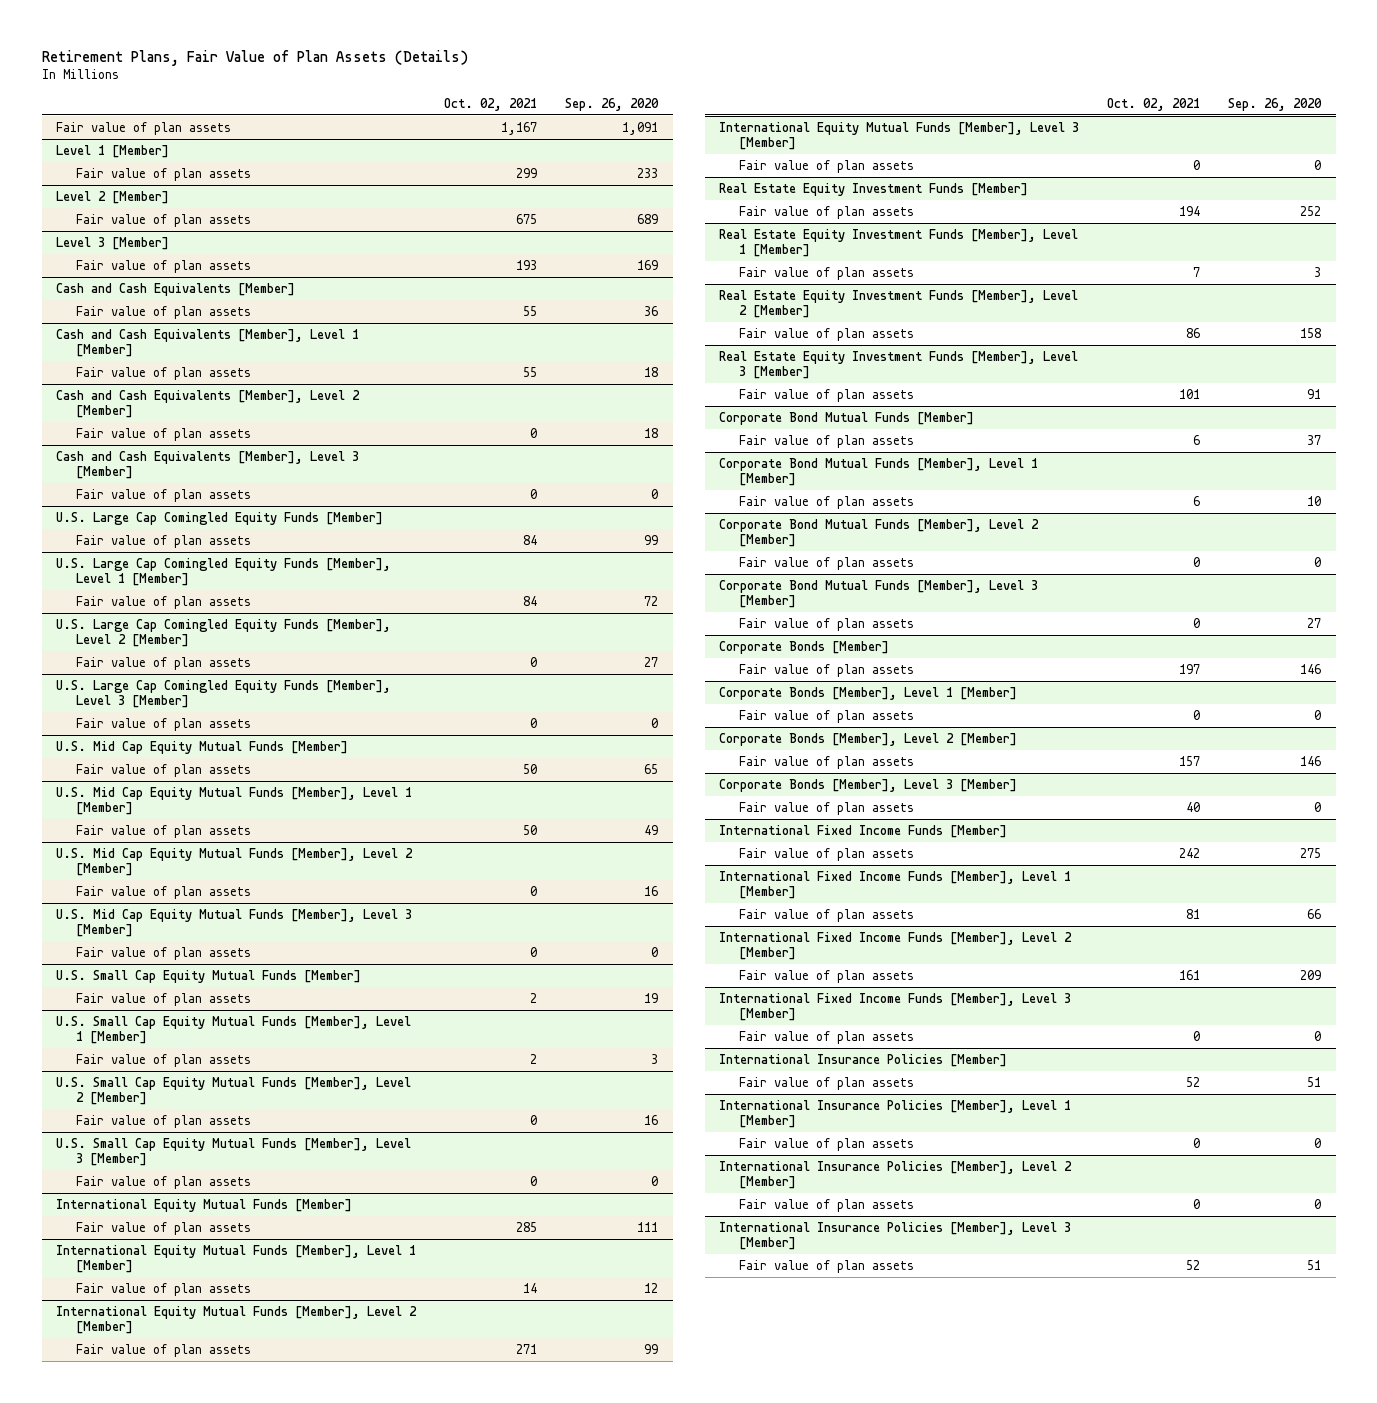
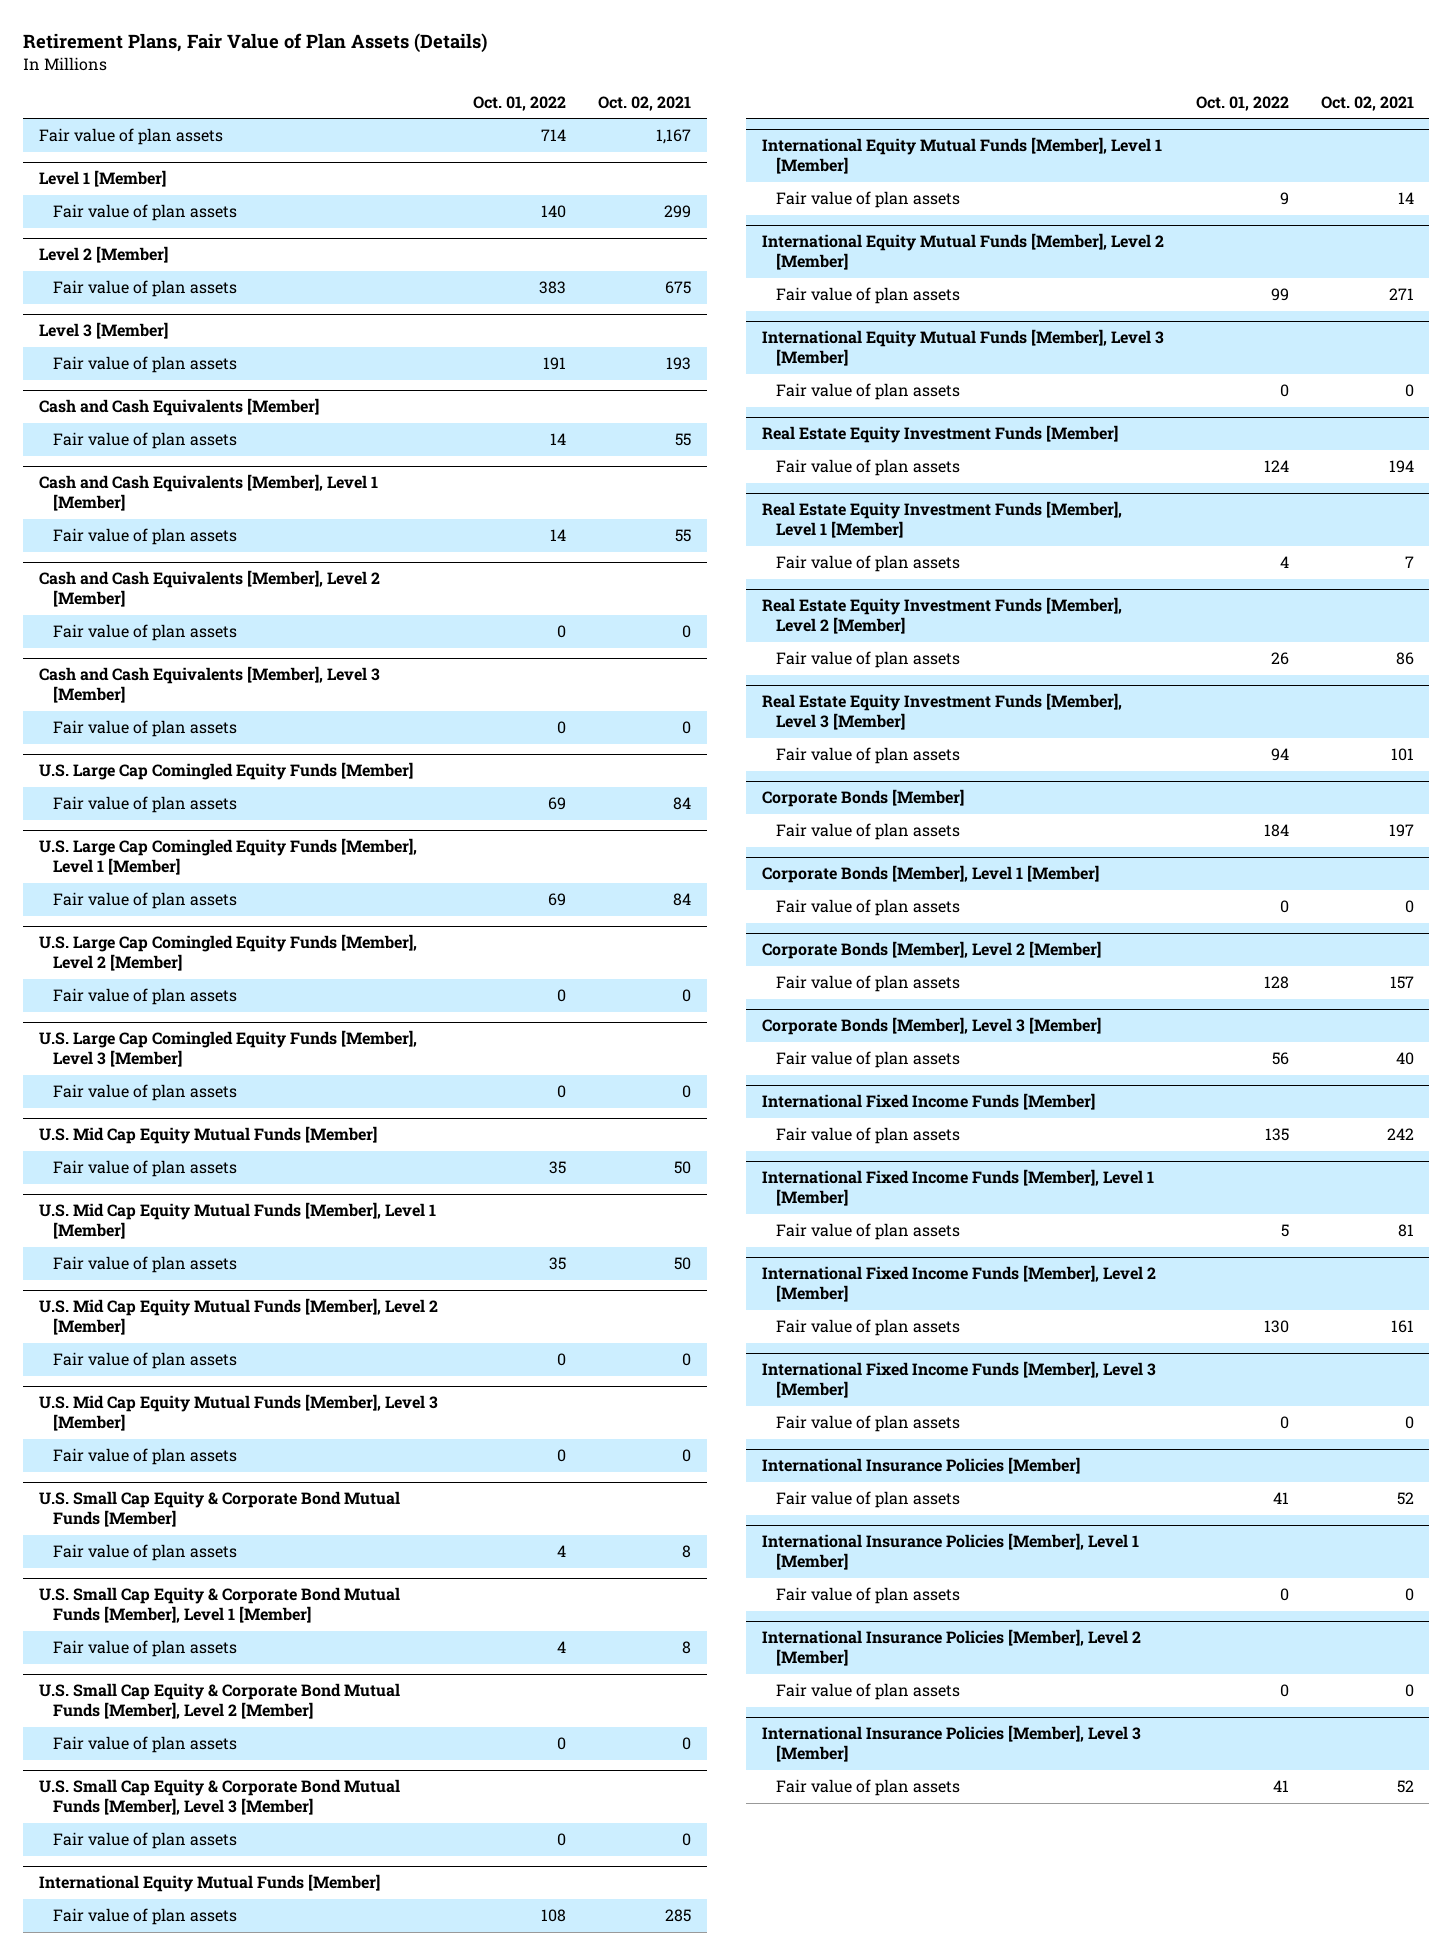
- | Oct. 02, 2021 | Sep. 26, 2020
+ | Oct. 01, 2022 | Oct. 02, 2021
- U.S. Small Cap Equity Mutual Funds [Member]
- Fair value of plan assets | 2 | 19
- U.S. Small Cap Equity Mutual Funds [Member], Level 1 [Member]
- Fair value of plan assets | 2 | 3
- U.S. Small Cap Equity Mutual Funds [Member], Level 2 [Member]
+ U.S. Small Cap Equity & Corporate Bond Mutual Funds [Member]
+ Fair value of plan assets | 4 | 8
+ U.S. Small Cap Equity & Corporate Bond Mutual Funds [Member], Level 1 [Member]
+ Fair value of plan assets | 4 | 8
+ U.S. Small Cap Equity & Corporate Bond Mutual Funds [Member], Level 2 [Member]
- U.S. Small Cap Equity Mutual Funds [Member], Level 3 [Member]
+ U.S. Small Cap Equity & Corporate Bond Mutual Funds [Member], Level 3 [Member]
- Corporate Bond Mutual Funds [Member]
- Fair value of plan assets | 6 | 37
- Corporate Bond Mutual Funds [Member], Level 1 [Member]
- Fair value of plan assets | 6 | 10
- Corporate Bond Mutual Funds [Member], Level 2 [Member]
- Fair value of plan assets | 0 | 0
- Corporate Bond Mutual Funds [Member], Level 3 [Member]
- Fair value of plan assets | 0 | 27

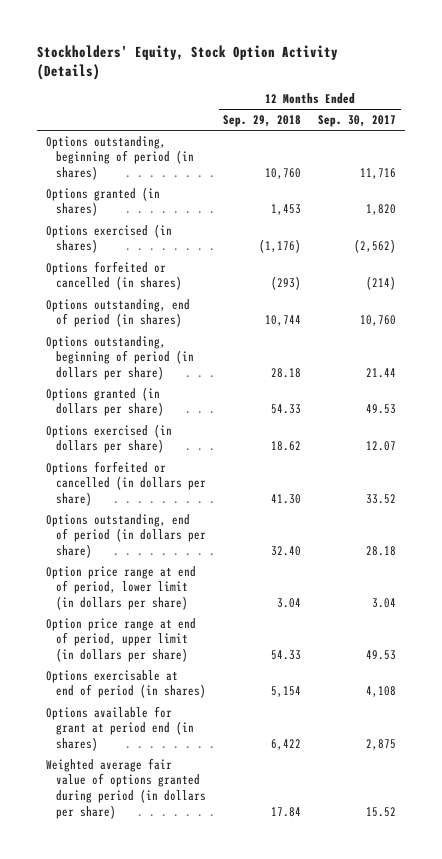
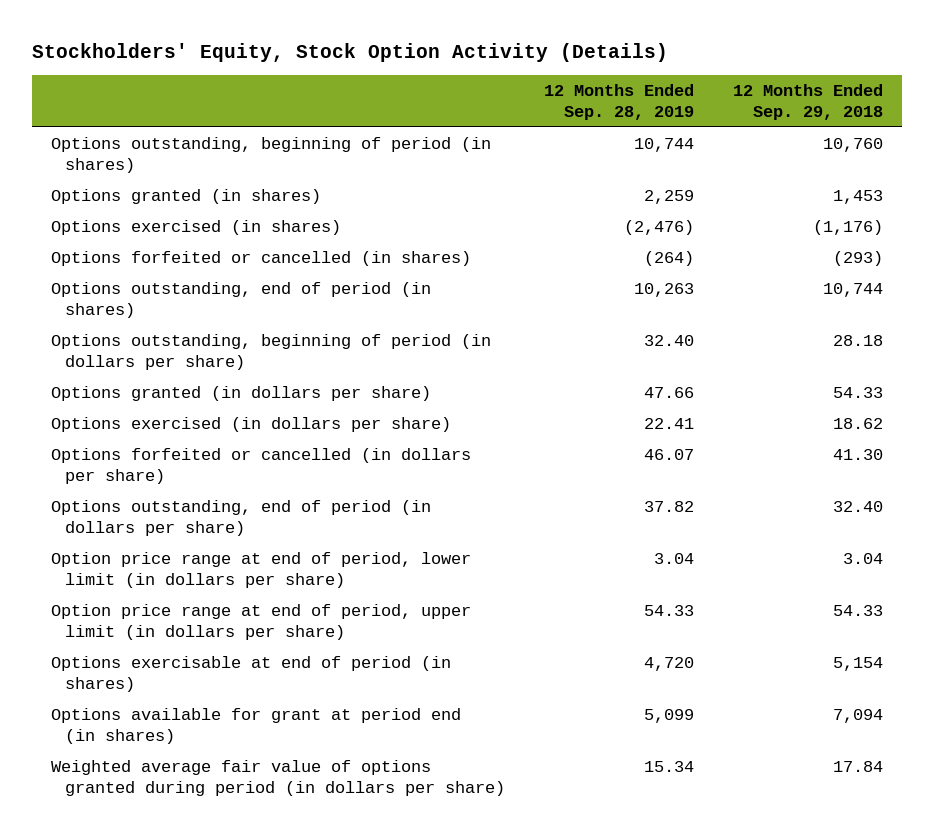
- | 12 Months Ended Sep. 29, 2018 | 12 Months Ended Sep. 30, 2017
+ | 12 Months Ended Sep. 28, 2019 | 12 Months Ended Sep. 29, 2018
- Options available for grant at period end (in shares) | 6,422 | 2,875
+ Options available for grant at period end (in shares) | 5,099 | 7,094

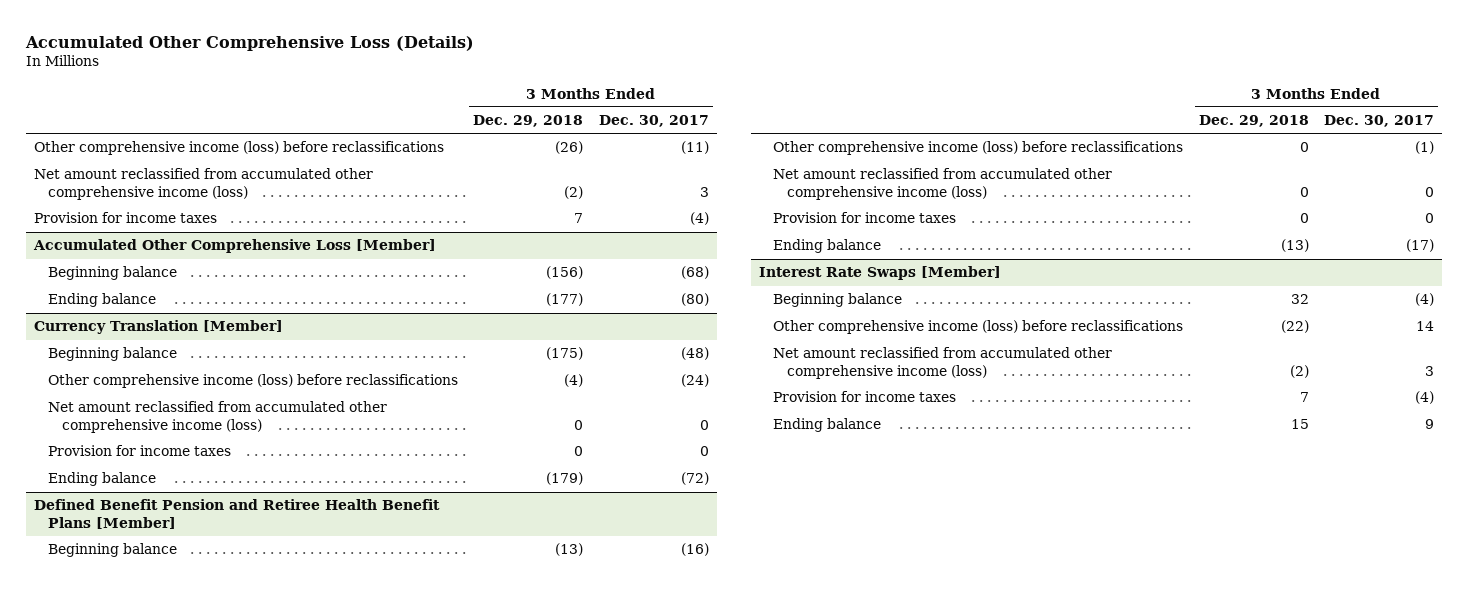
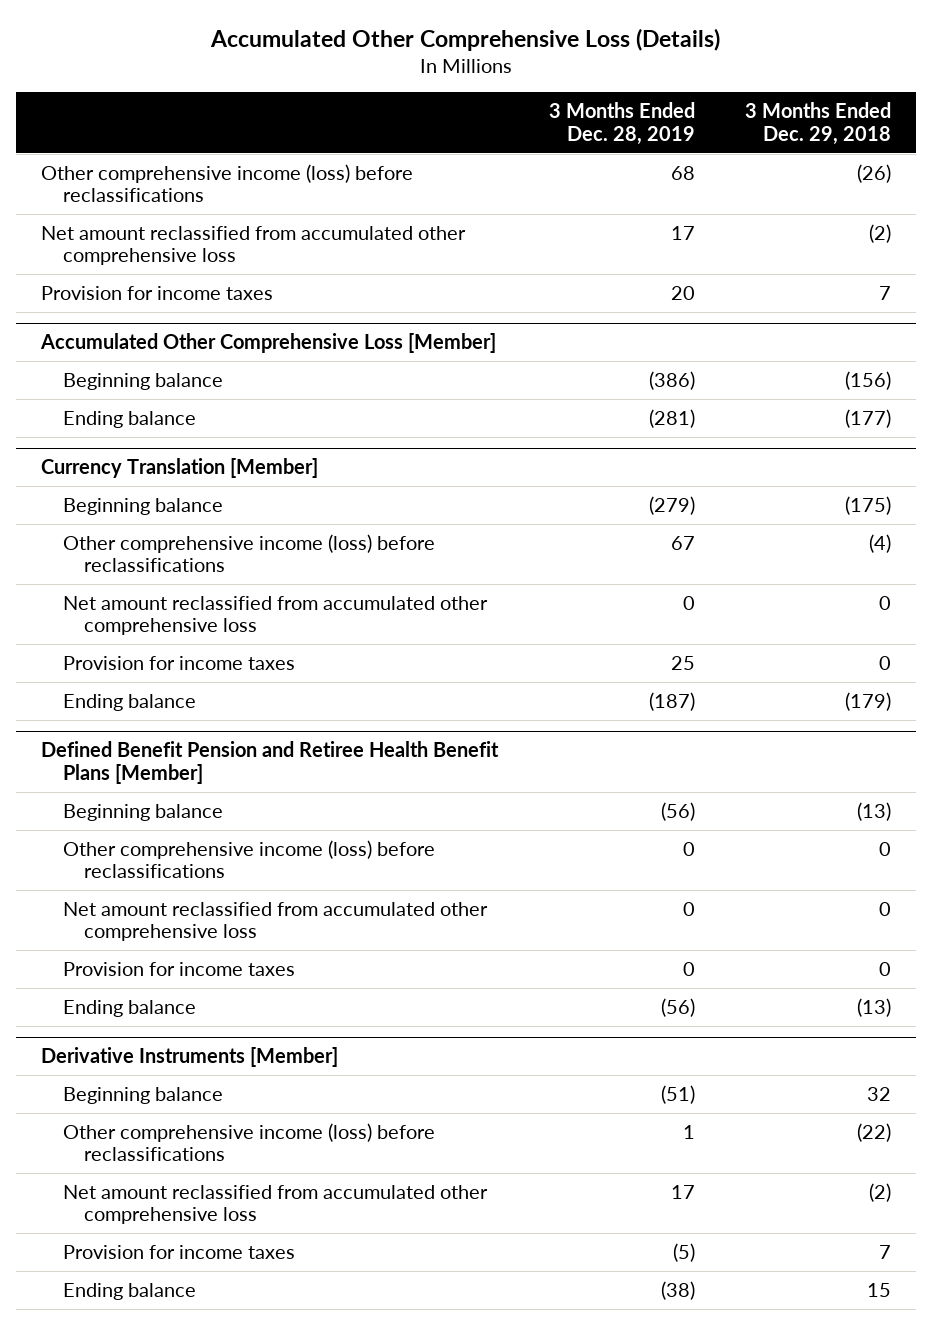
- | 3 Months Ended Dec. 29, 2018 | 3 Months Ended Dec. 30, 2017
+ | 3 Months Ended Dec. 28, 2019 | 3 Months Ended Dec. 29, 2018
- Net amount reclassified from accumulated other comprehensive income (loss) | (2) | 3
+ Net amount reclassified from accumulated other comprehensive loss | 17 | (2)
@ Currency Translation [Member]
- Net amount reclassified from accumulated other comprehensive income (loss) | 0 | 0
+ Net amount reclassified from accumulated other comprehensive loss | 0 | 0
@ Defined Benefit Pension and Retiree Health Benefit Plans [Member]
- Net amount reclassified from accumulated other comprehensive income (loss) | 0 | 0
+ Net amount reclassified from accumulated other comprehensive loss | 0 | 0
- Interest Rate Swaps [Member]
+ Derivative Instruments [Member]
- Net amount reclassified from accumulated other comprehensive income (loss) | (2) | 3
+ Net amount reclassified from accumulated other comprehensive loss | 17 | (2)

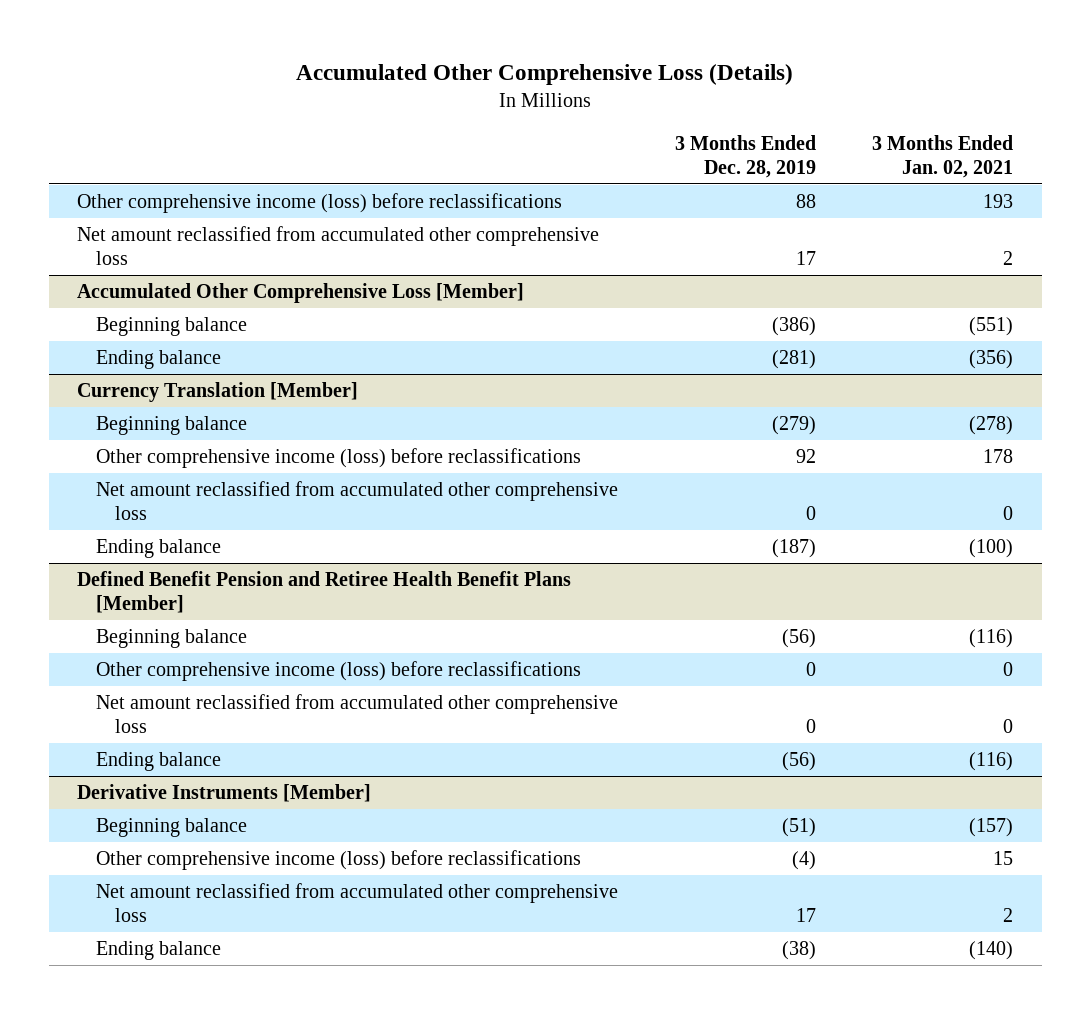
- | 3 Months Ended Dec. 28, 2019 | 3 Months Ended Dec. 29, 2018
+ | 3 Months Ended Dec. 28, 2019 | 3 Months Ended Jan. 02, 2021
- Other comprehensive income (loss) before reclassifications | 68 | (26)
+ Other comprehensive income (loss) before reclassifications | 88 | 193
- Provision for income taxes | 20 | 7
@ Currency Translation [Member]
- Other comprehensive income (loss) before reclassifications | 67 | (4)
+ Other comprehensive income (loss) before reclassifications | 92 | 178
- Provision for income taxes | 25 | 0
@ Defined Benefit Pension and Retiree Health Benefit Plans [Member]
- Provision for income taxes | 0 | 0
@ Derivative Instruments [Member]
- Other comprehensive income (loss) before reclassifications | 1 | (22)
+ Other comprehensive income (loss) before reclassifications | (4) | 15
- Provision for income taxes | (5) | 7

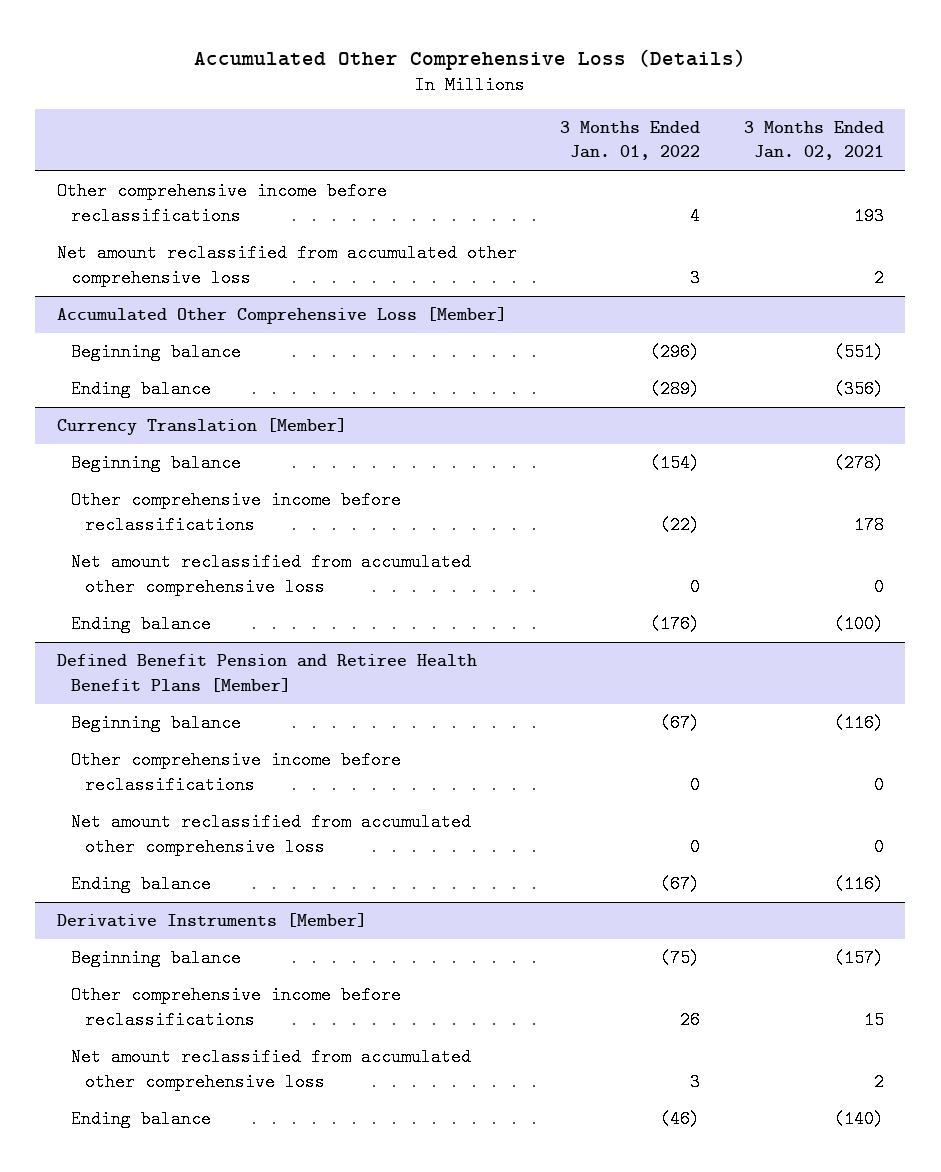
- | 3 Months Ended Dec. 28, 2019 | 3 Months Ended Jan. 02, 2021
+ | 3 Months Ended Jan. 01, 2022 | 3 Months Ended Jan. 02, 2021
- Other comprehensive income (loss) before reclassifications | 88 | 193
+ Other comprehensive income before reclassifications | 4 | 193
@ Currency Translation [Member]
- Other comprehensive income (loss) before reclassifications | 92 | 178
+ Other comprehensive income before reclassifications | (22) | 178
@ Defined Benefit Pension and Retiree Health Benefit Plans [Member]
- Other comprehensive income (loss) before reclassifications | 0 | 0
+ Other comprehensive income before reclassifications | 0 | 0
@ Derivative Instruments [Member]
- Other comprehensive income (loss) before reclassifications | (4) | 15
+ Other comprehensive income before reclassifications | 26 | 15

